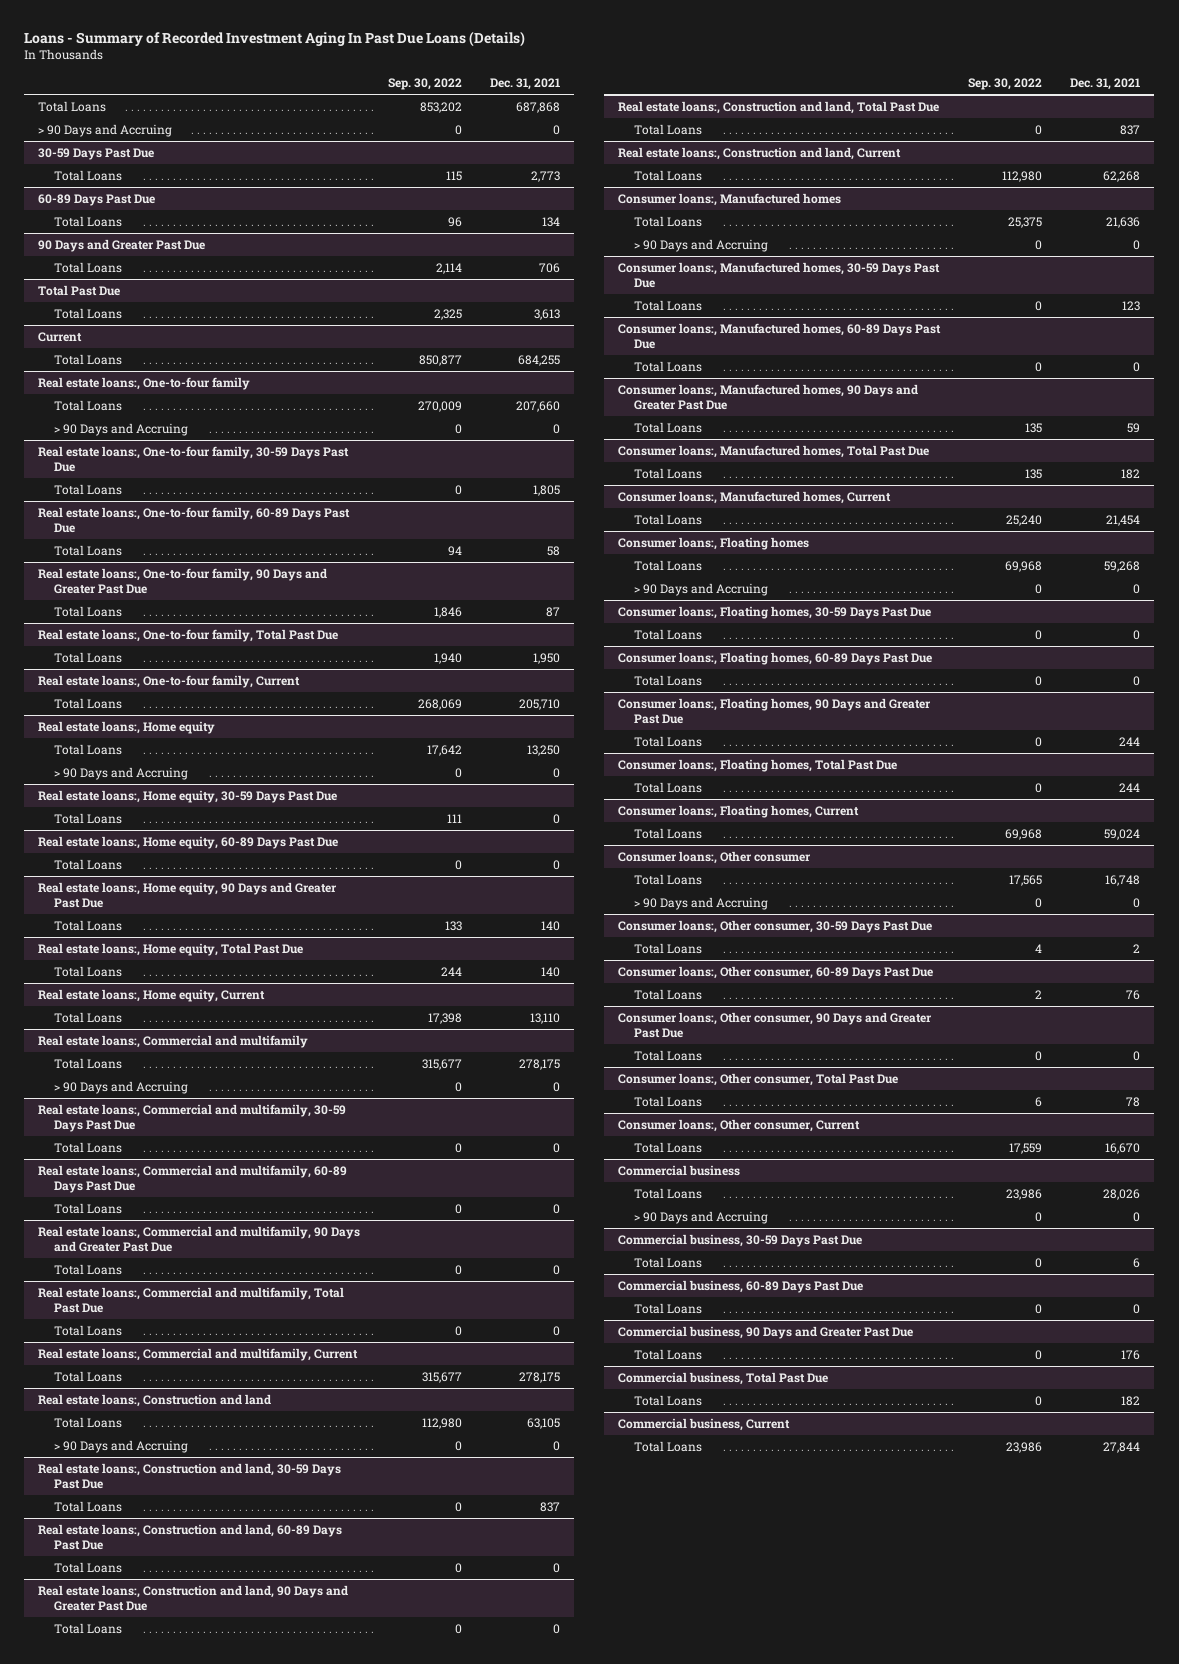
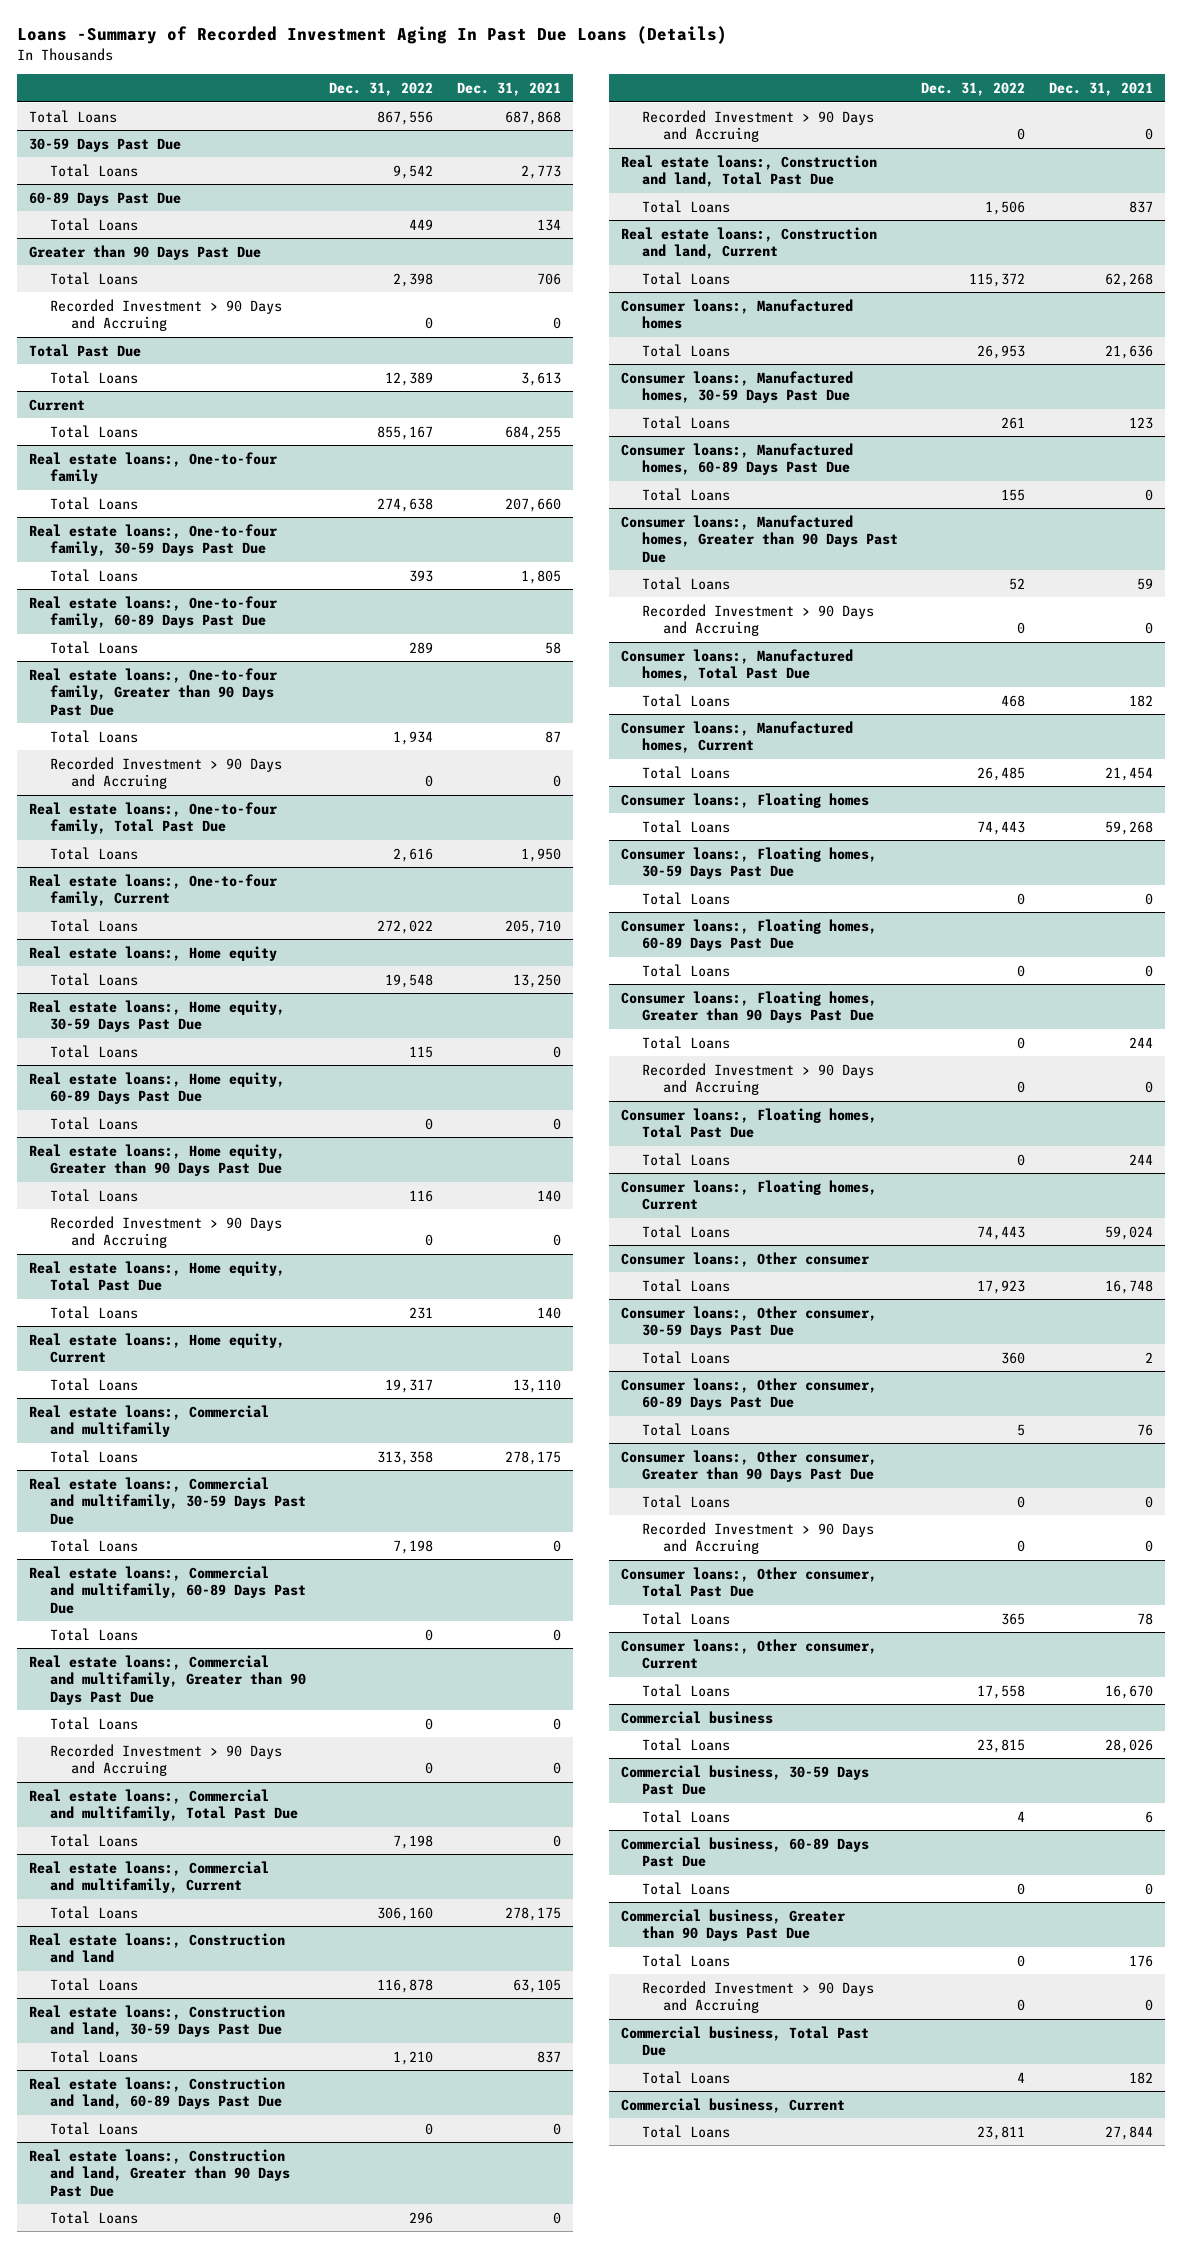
- Loans - Summary of Recorded Investment Aging In Past Due Loans (Details)
+ Loans -Summary of Recorded Investment Aging In Past Due Loans (Details)
- | Sep. 30, 2022 | Dec. 31, 2021
+ | Dec. 31, 2022 | Dec. 31, 2021
- > 90 Days and Accruing | 0 | 0
- 90 Days and Greater Past Due
+ Greater than 90 Days Past Due
+ Recorded Investment > 90 Days and Accruing | 0 | 0
@ Real estate loans:, One-to-four family
- > 90 Days and Accruing | 0 | 0
- Real estate loans:, One-to-four family, 90 Days and Greater Past Due
+ Real estate loans:, One-to-four family, Greater than 90 Days Past Due
+ Recorded Investment > 90 Days and Accruing | 0 | 0
@ Real estate loans:, Home equity
- > 90 Days and Accruing | 0 | 0
- Real estate loans:, Home equity, 90 Days and Greater Past Due
+ Real estate loans:, Home equity, Greater than 90 Days Past Due
+ Recorded Investment > 90 Days and Accruing | 0 | 0
@ Real estate loans:, Commercial and multifamily
- > 90 Days and Accruing | 0 | 0
- Real estate loans:, Commercial and multifamily, 90 Days and Greater Past Due
+ Real estate loans:, Commercial and multifamily, Greater than 90 Days Past Due
+ Recorded Investment > 90 Days and Accruing | 0 | 0
@ Real estate loans:, Construction and land
- > 90 Days and Accruing | 0 | 0
- Real estate loans:, Construction and land, 90 Days and Greater Past Due
+ Real estate loans:, Construction and land, Greater than 90 Days Past Due
+ Recorded Investment > 90 Days and Accruing | 0 | 0
@ Consumer loans:, Manufactured homes
- > 90 Days and Accruing | 0 | 0
- Consumer loans:, Manufactured homes, 90 Days and Greater Past Due
+ Consumer loans:, Manufactured homes, Greater than 90 Days Past Due
+ Recorded Investment > 90 Days and Accruing | 0 | 0
@ Consumer loans:, Floating homes
- > 90 Days and Accruing | 0 | 0
- Consumer loans:, Floating homes, 90 Days and Greater Past Due
+ Consumer loans:, Floating homes, Greater than 90 Days Past Due
+ Recorded Investment > 90 Days and Accruing | 0 | 0
@ Consumer loans:, Other consumer
- > 90 Days and Accruing | 0 | 0
- Consumer loans:, Other consumer, 90 Days and Greater Past Due
+ Consumer loans:, Other consumer, Greater than 90 Days Past Due
+ Recorded Investment > 90 Days and Accruing | 0 | 0
@ Commercial business
- > 90 Days and Accruing | 0 | 0
- Commercial business, 90 Days and Greater Past Due
+ Commercial business, Greater than 90 Days Past Due
+ Recorded Investment > 90 Days and Accruing | 0 | 0

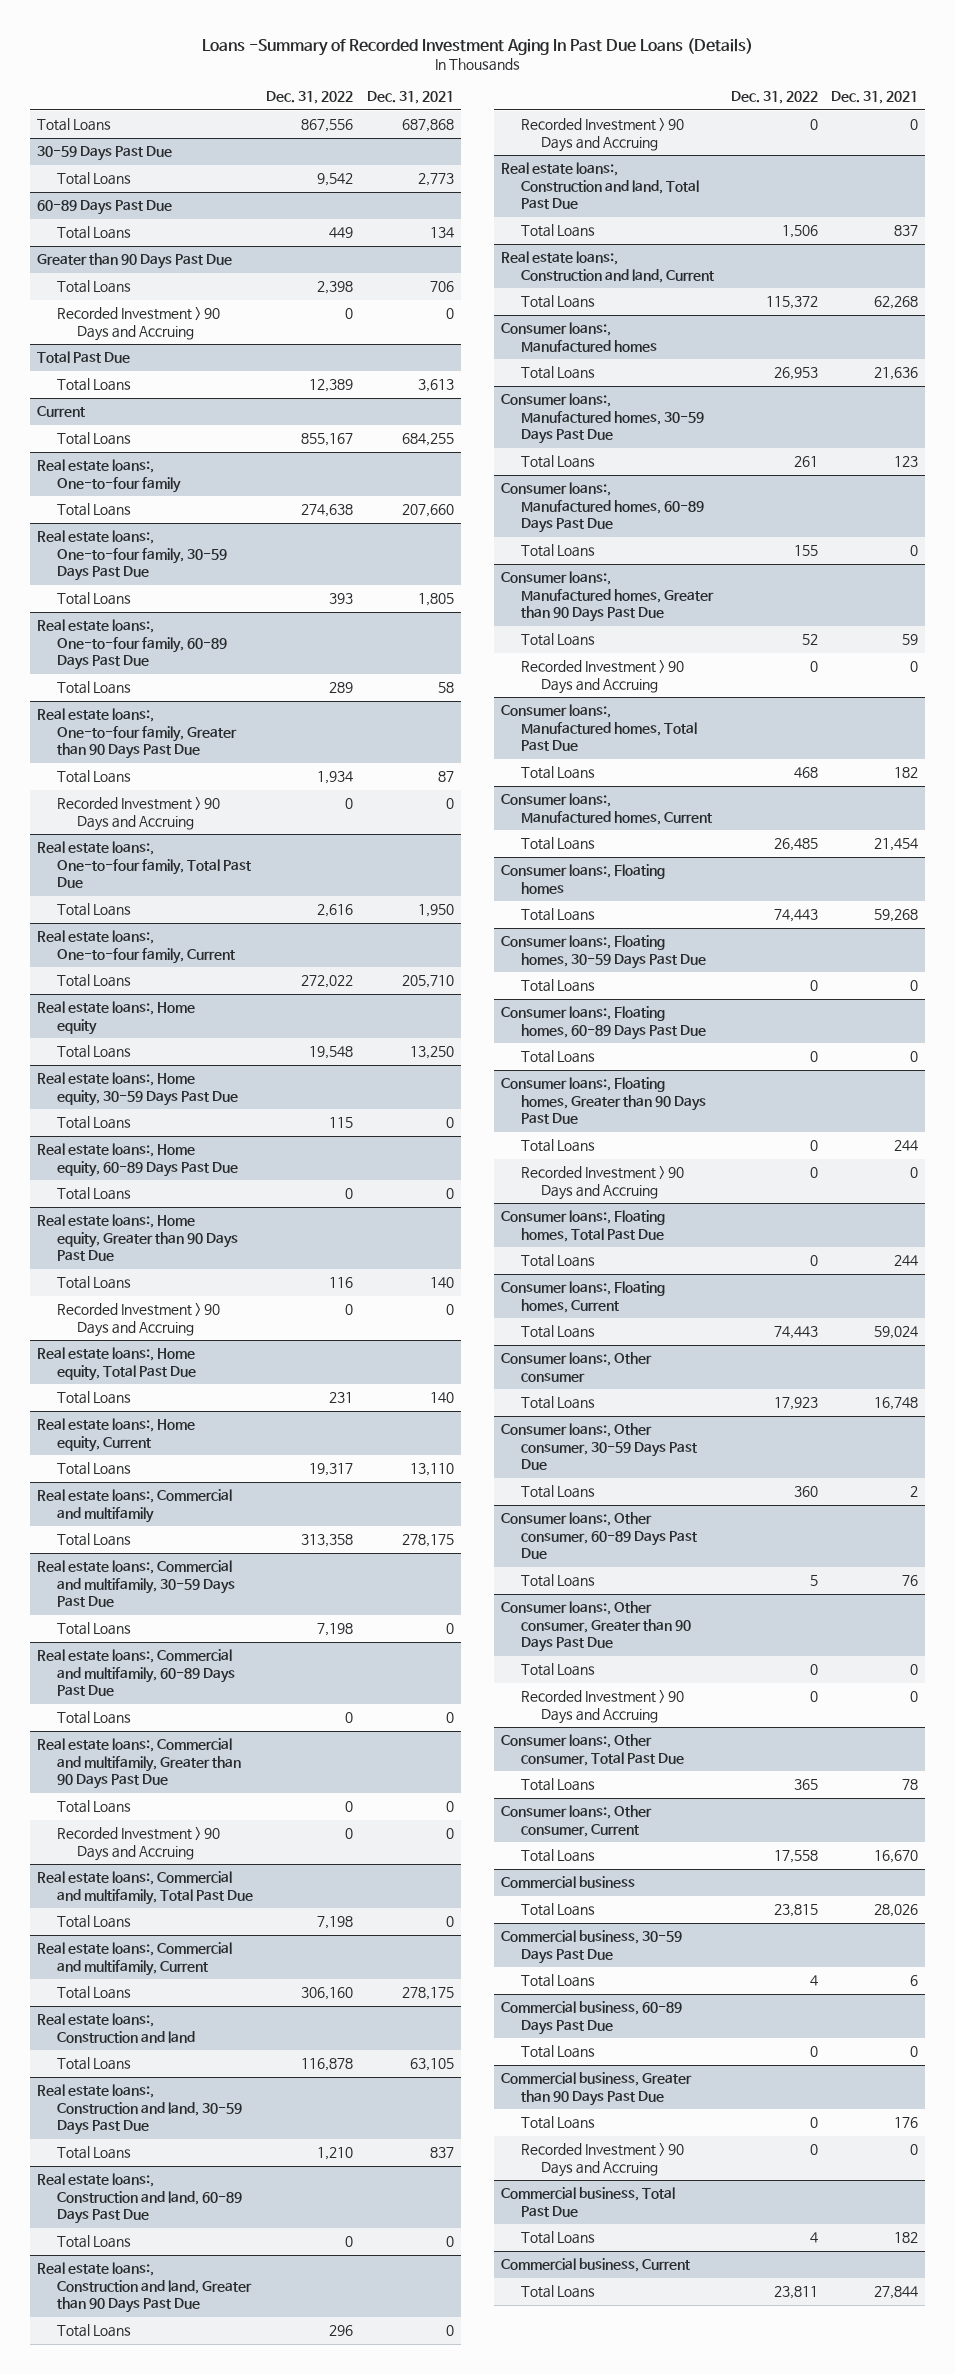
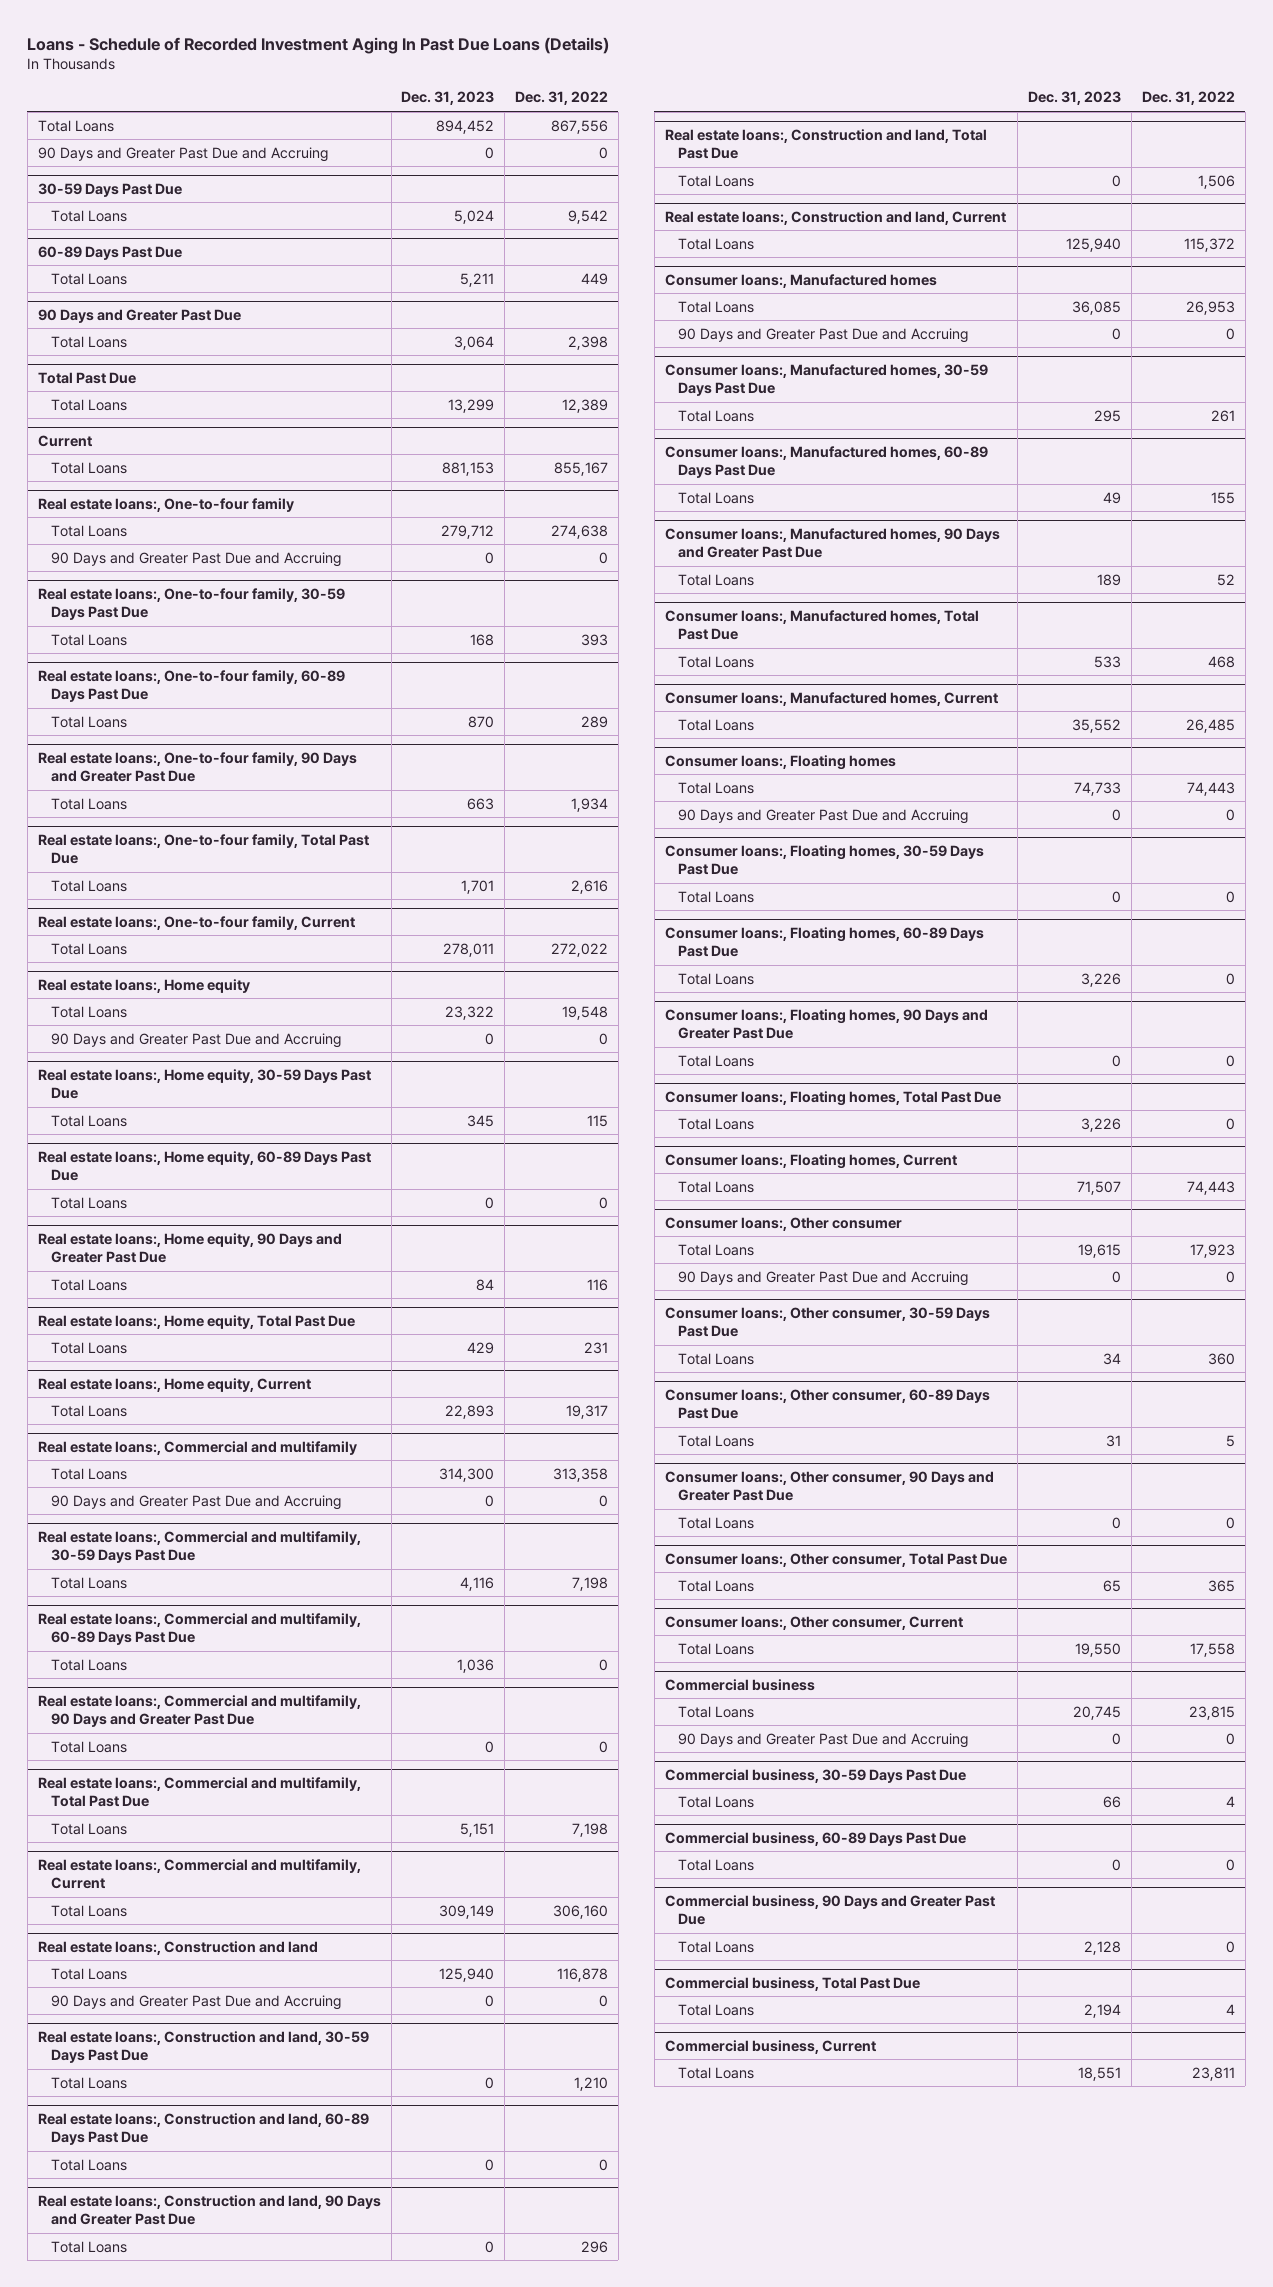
- Loans -Summary of Recorded Investment Aging In Past Due Loans (Details)
+ Loans - Schedule of Recorded Investment Aging In Past Due Loans (Details)
- | Dec. 31, 2022 | Dec. 31, 2021
+ | Dec. 31, 2023 | Dec. 31, 2022
+ 90 Days and Greater Past Due and Accruing | 0 | 0
- Greater than 90 Days Past Due
+ 90 Days and Greater Past Due
- Recorded Investment > 90 Days and Accruing | 0 | 0
@ Real estate loans:, One-to-four family
+ 90 Days and Greater Past Due and Accruing | 0 | 0
- Real estate loans:, One-to-four family, Greater than 90 Days Past Due
+ Real estate loans:, One-to-four family, 90 Days and Greater Past Due
- Recorded Investment > 90 Days and Accruing | 0 | 0
@ Real estate loans:, Home equity
+ 90 Days and Greater Past Due and Accruing | 0 | 0
- Real estate loans:, Home equity, Greater than 90 Days Past Due
+ Real estate loans:, Home equity, 90 Days and Greater Past Due
- Recorded Investment > 90 Days and Accruing | 0 | 0
@ Real estate loans:, Commercial and multifamily
+ 90 Days and Greater Past Due and Accruing | 0 | 0
- Real estate loans:, Commercial and multifamily, Greater than 90 Days Past Due
+ Real estate loans:, Commercial and multifamily, 90 Days and Greater Past Due
- Recorded Investment > 90 Days and Accruing | 0 | 0
@ Real estate loans:, Construction and land
+ 90 Days and Greater Past Due and Accruing | 0 | 0
- Real estate loans:, Construction and land, Greater than 90 Days Past Due
+ Real estate loans:, Construction and land, 90 Days and Greater Past Due
- Recorded Investment > 90 Days and Accruing | 0 | 0
@ Consumer loans:, Manufactured homes
+ 90 Days and Greater Past Due and Accruing | 0 | 0
- Consumer loans:, Manufactured homes, Greater than 90 Days Past Due
+ Consumer loans:, Manufactured homes, 90 Days and Greater Past Due
- Recorded Investment > 90 Days and Accruing | 0 | 0
@ Consumer loans:, Floating homes
+ 90 Days and Greater Past Due and Accruing | 0 | 0
- Consumer loans:, Floating homes, Greater than 90 Days Past Due
+ Consumer loans:, Floating homes, 90 Days and Greater Past Due
- Recorded Investment > 90 Days and Accruing | 0 | 0
@ Consumer loans:, Other consumer
+ 90 Days and Greater Past Due and Accruing | 0 | 0
- Consumer loans:, Other consumer, Greater than 90 Days Past Due
+ Consumer loans:, Other consumer, 90 Days and Greater Past Due
- Recorded Investment > 90 Days and Accruing | 0 | 0
@ Commercial business
+ 90 Days and Greater Past Due and Accruing | 0 | 0
- Commercial business, Greater than 90 Days Past Due
+ Commercial business, 90 Days and Greater Past Due
- Recorded Investment > 90 Days and Accruing | 0 | 0

